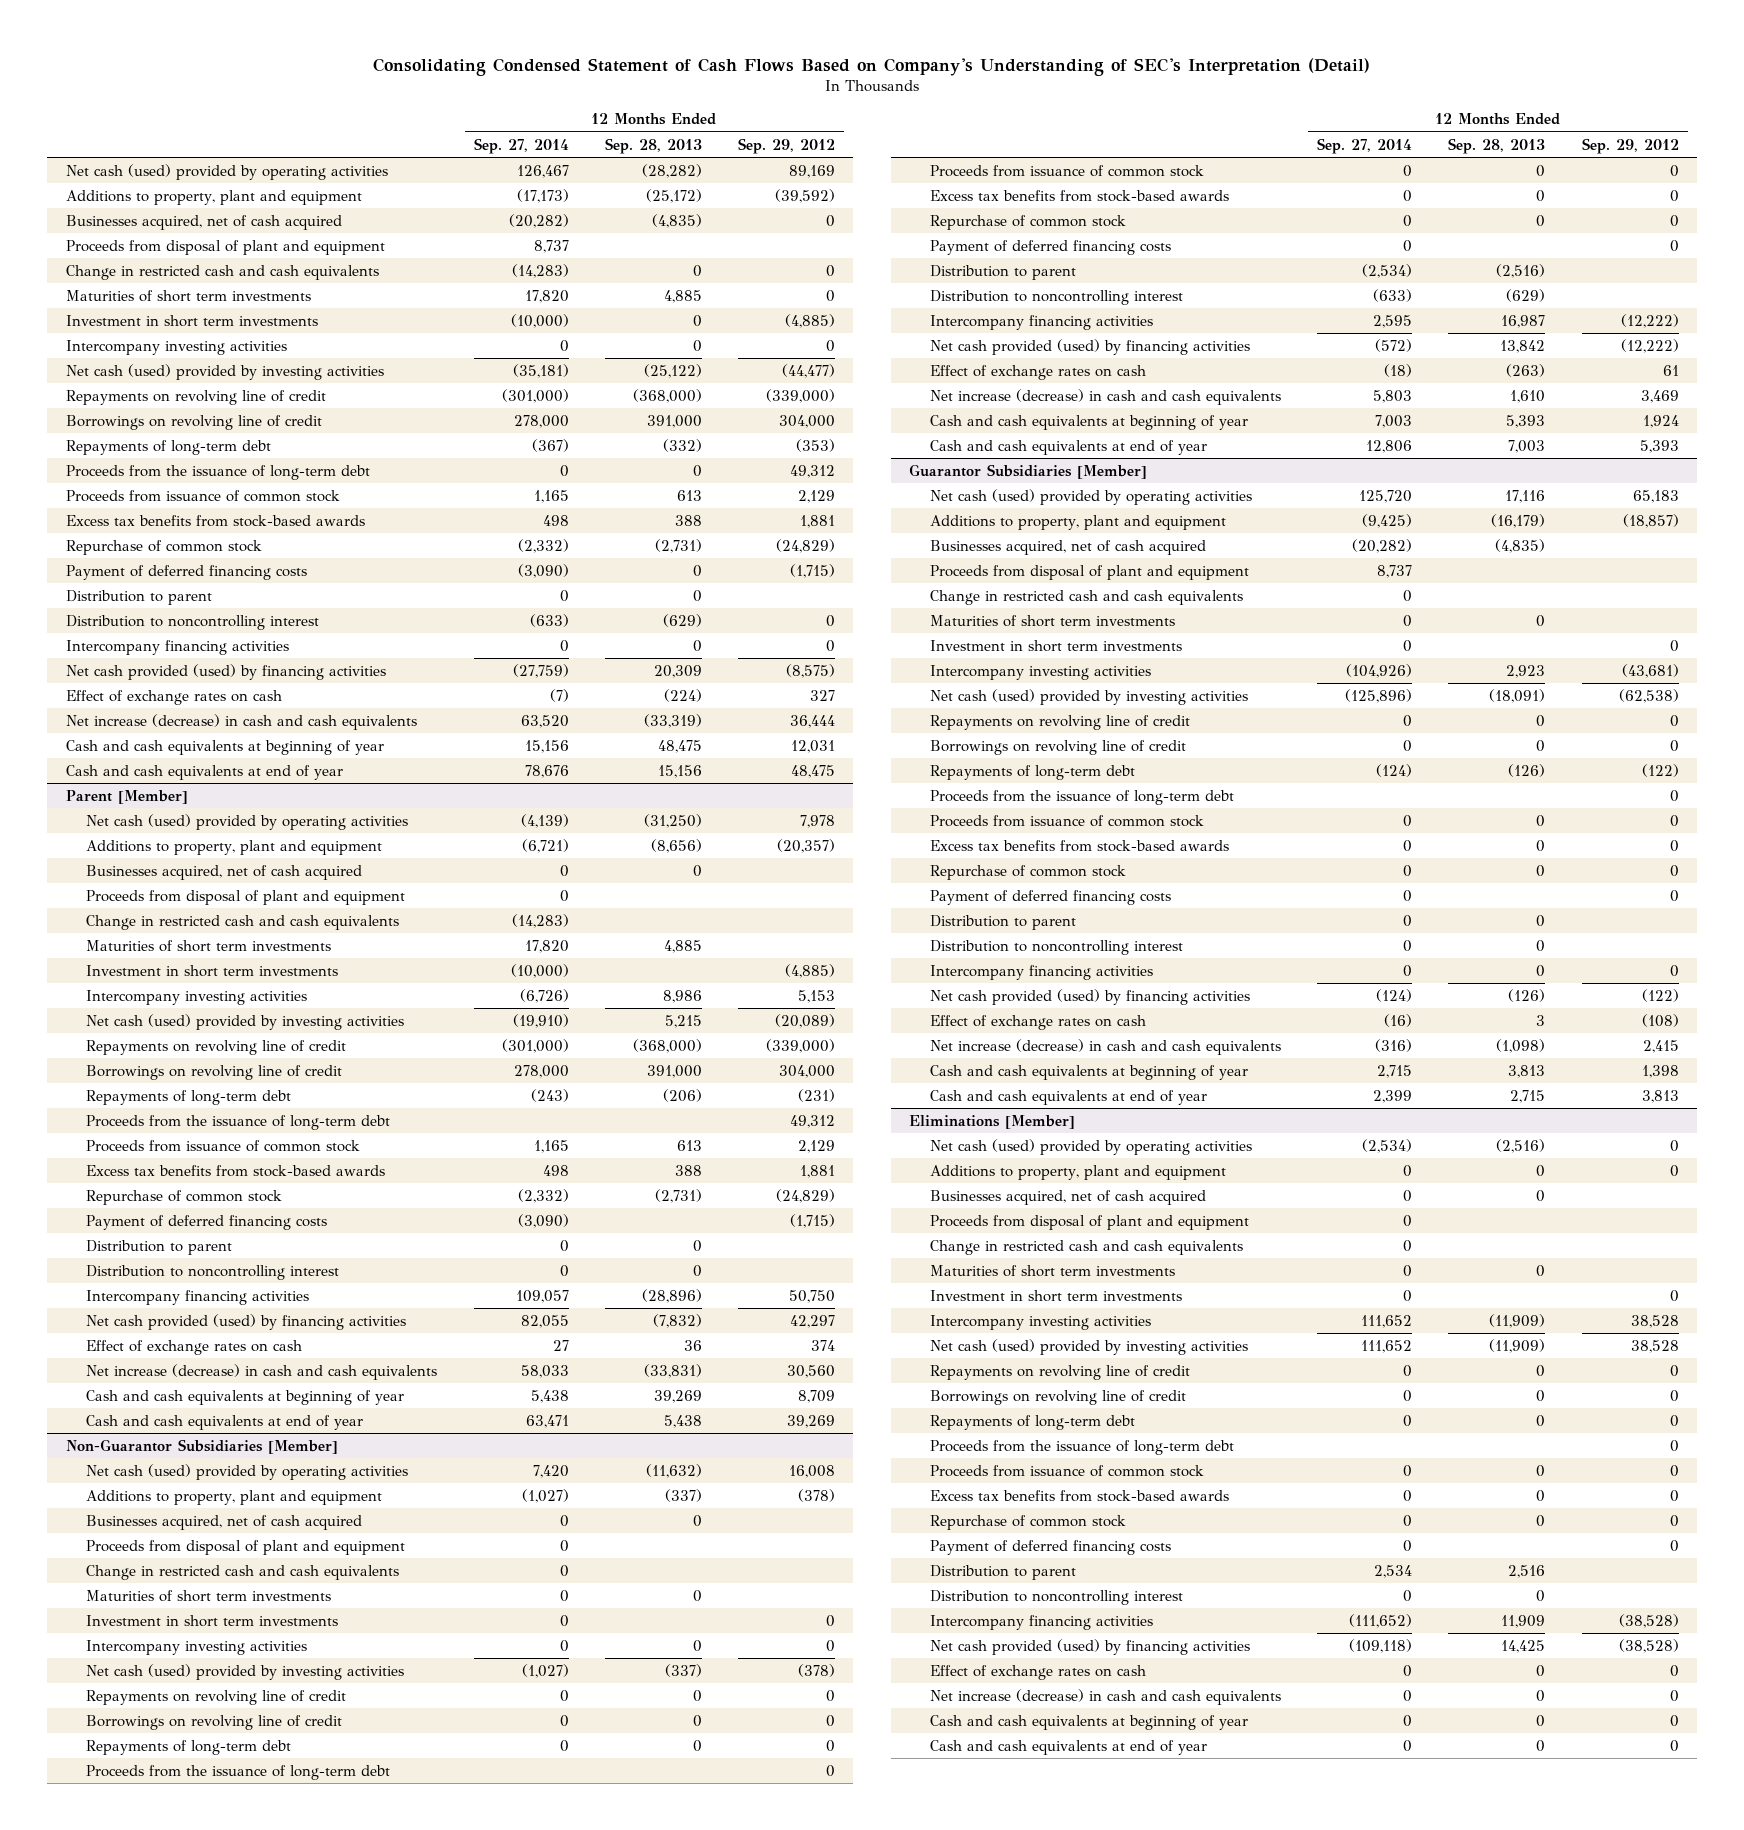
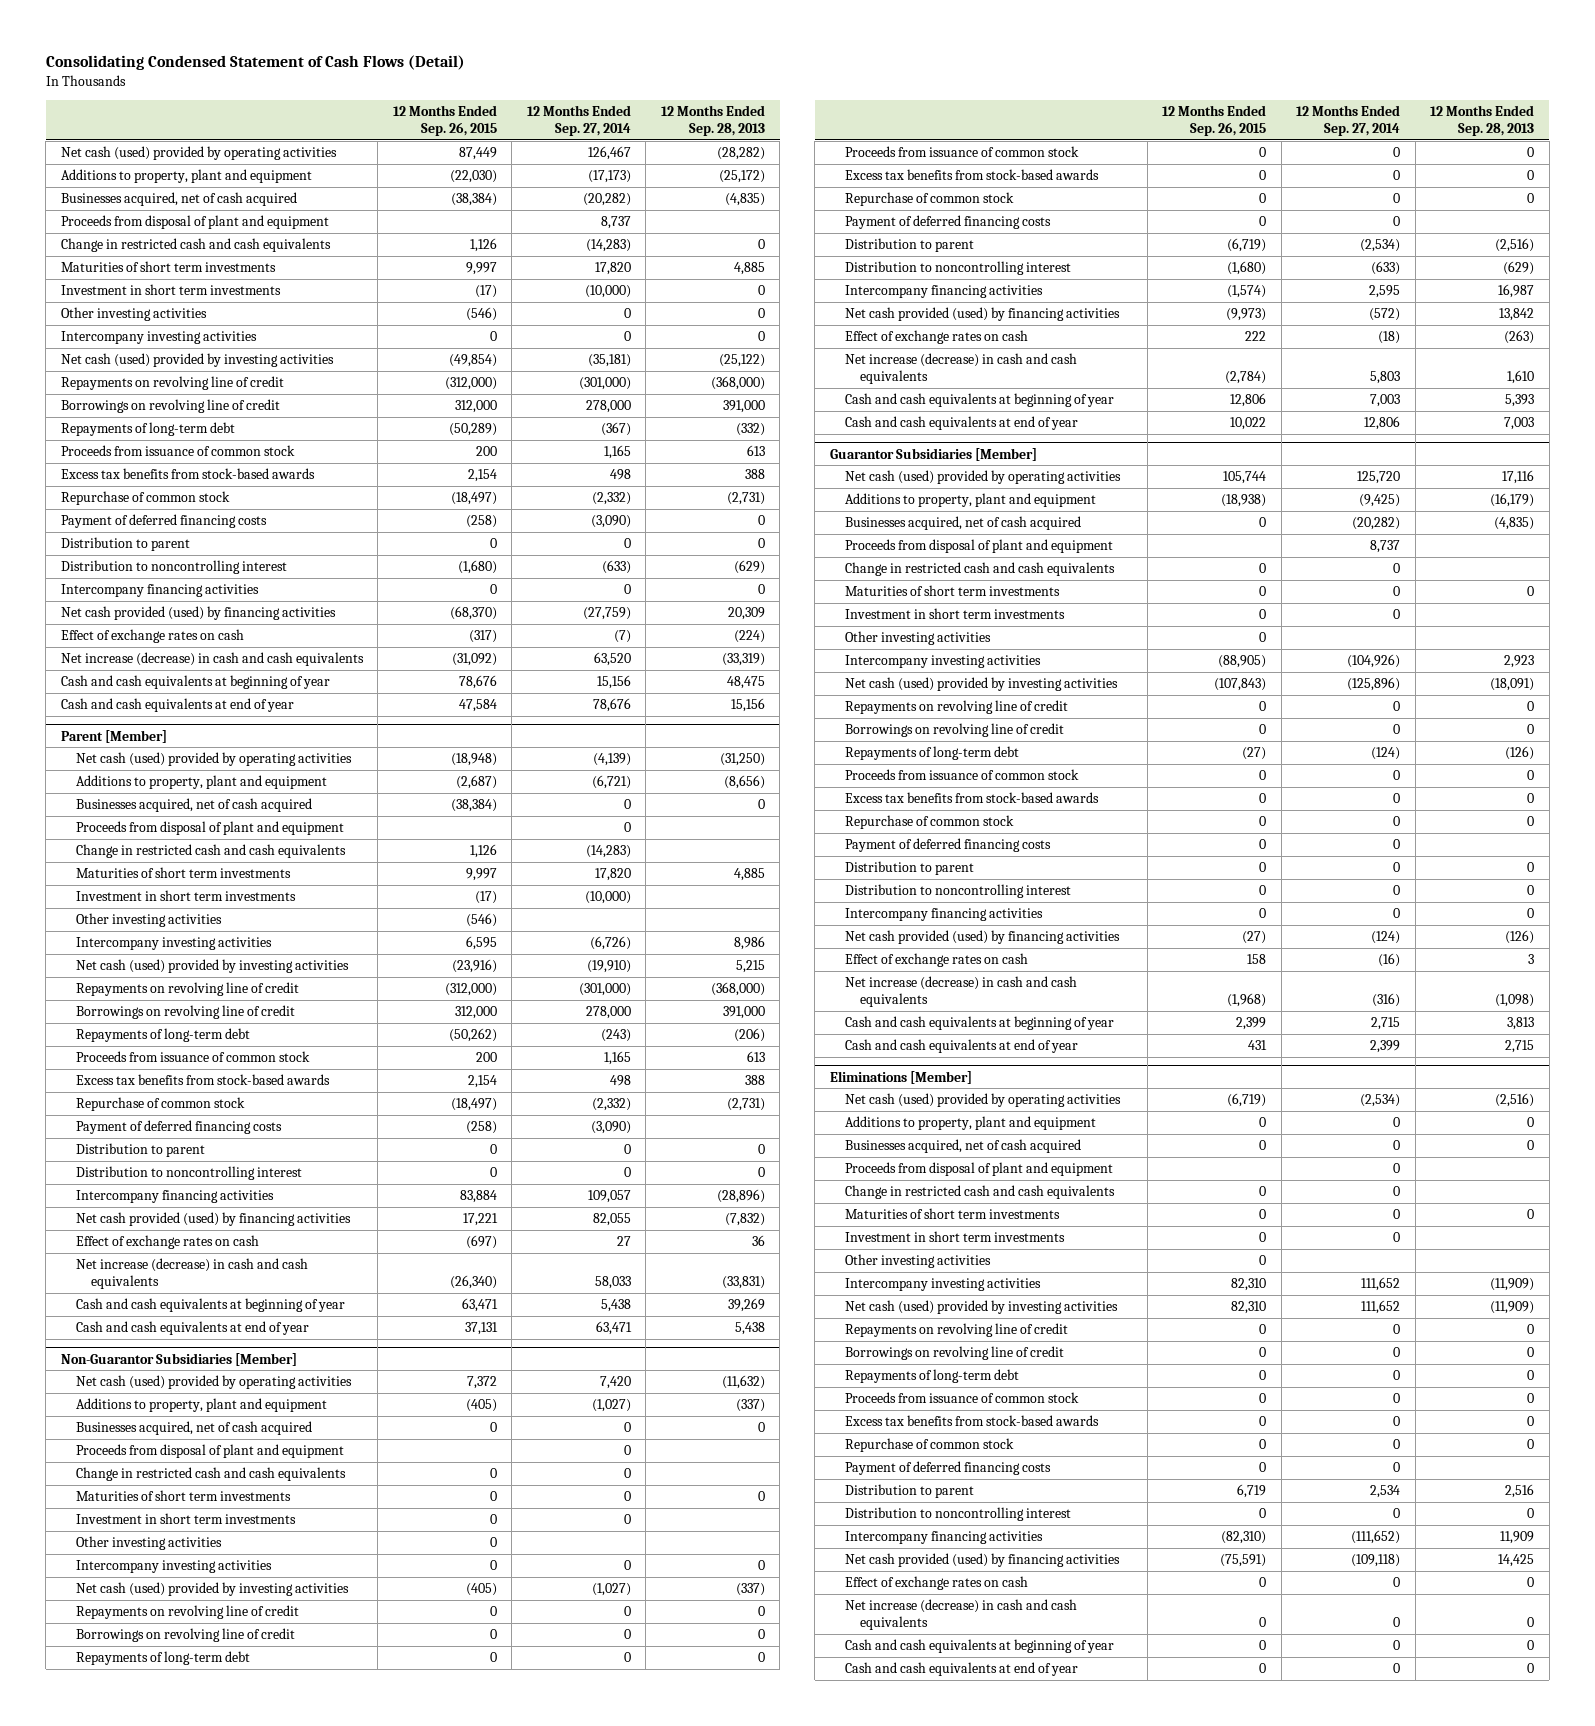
- Consolidating Condensed Statement of Cash Flows Based on Company's Understanding of SEC's Interpretation (Detail)
+ Consolidating Condensed Statement of Cash Flows (Detail)
- | 12 Months Ended Sep. 27, 2014 | 12 Months Ended Sep. 28, 2013 | 12 Months Ended Sep. 29, 2012
+ | 12 Months Ended Sep. 26, 2015 | 12 Months Ended Sep. 27, 2014 | 12 Months Ended Sep. 28, 2013
+ Other investing activities | (546) | 0 | 0
- Proceeds from the issuance of long-term debt | 0 | 0 | 49,312
@ Parent [Member]
+ Other investing activities | (546) | |
- Proceeds from the issuance of long-term debt | | | 49,312
@ Non-Guarantor Subsidiaries [Member]
+ Other investing activities | 0 | |
- Proceeds from the issuance of long-term debt | | | 0
@ Guarantor Subsidiaries [Member]
+ Other investing activities | 0 | |
- Proceeds from the issuance of long-term debt | | | 0
@ Eliminations [Member]
+ Other investing activities | 0 | |
- Proceeds from the issuance of long-term debt | | | 0

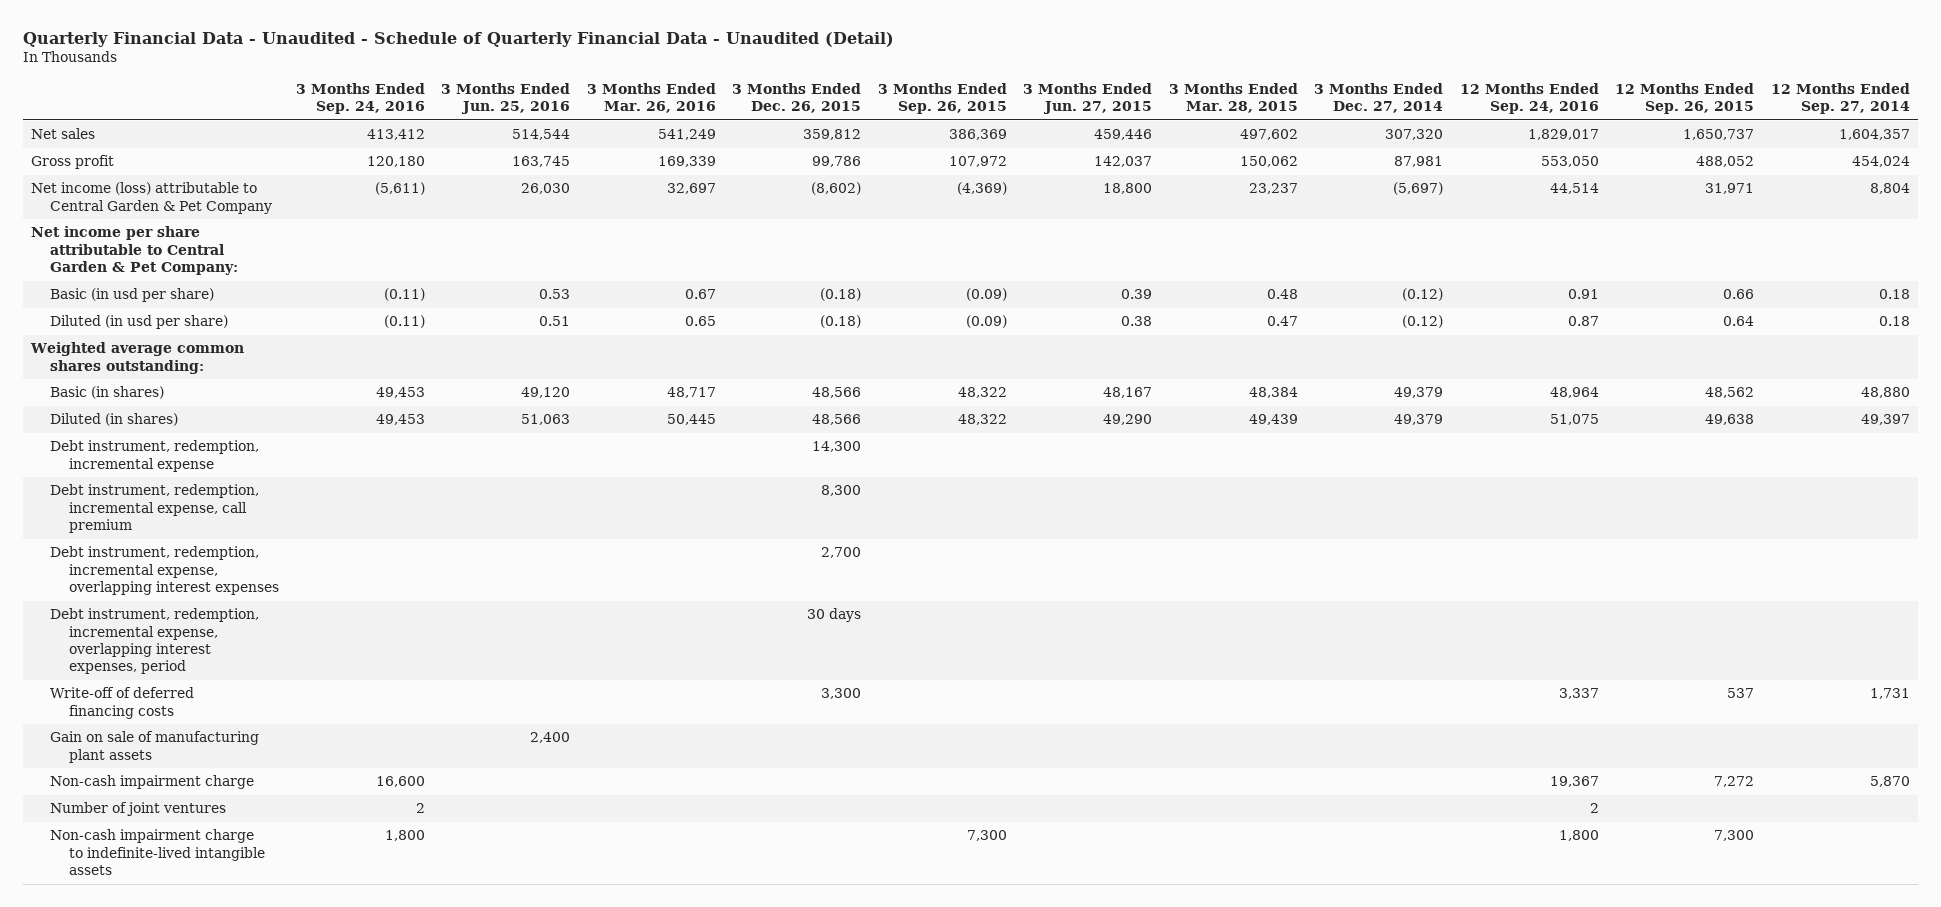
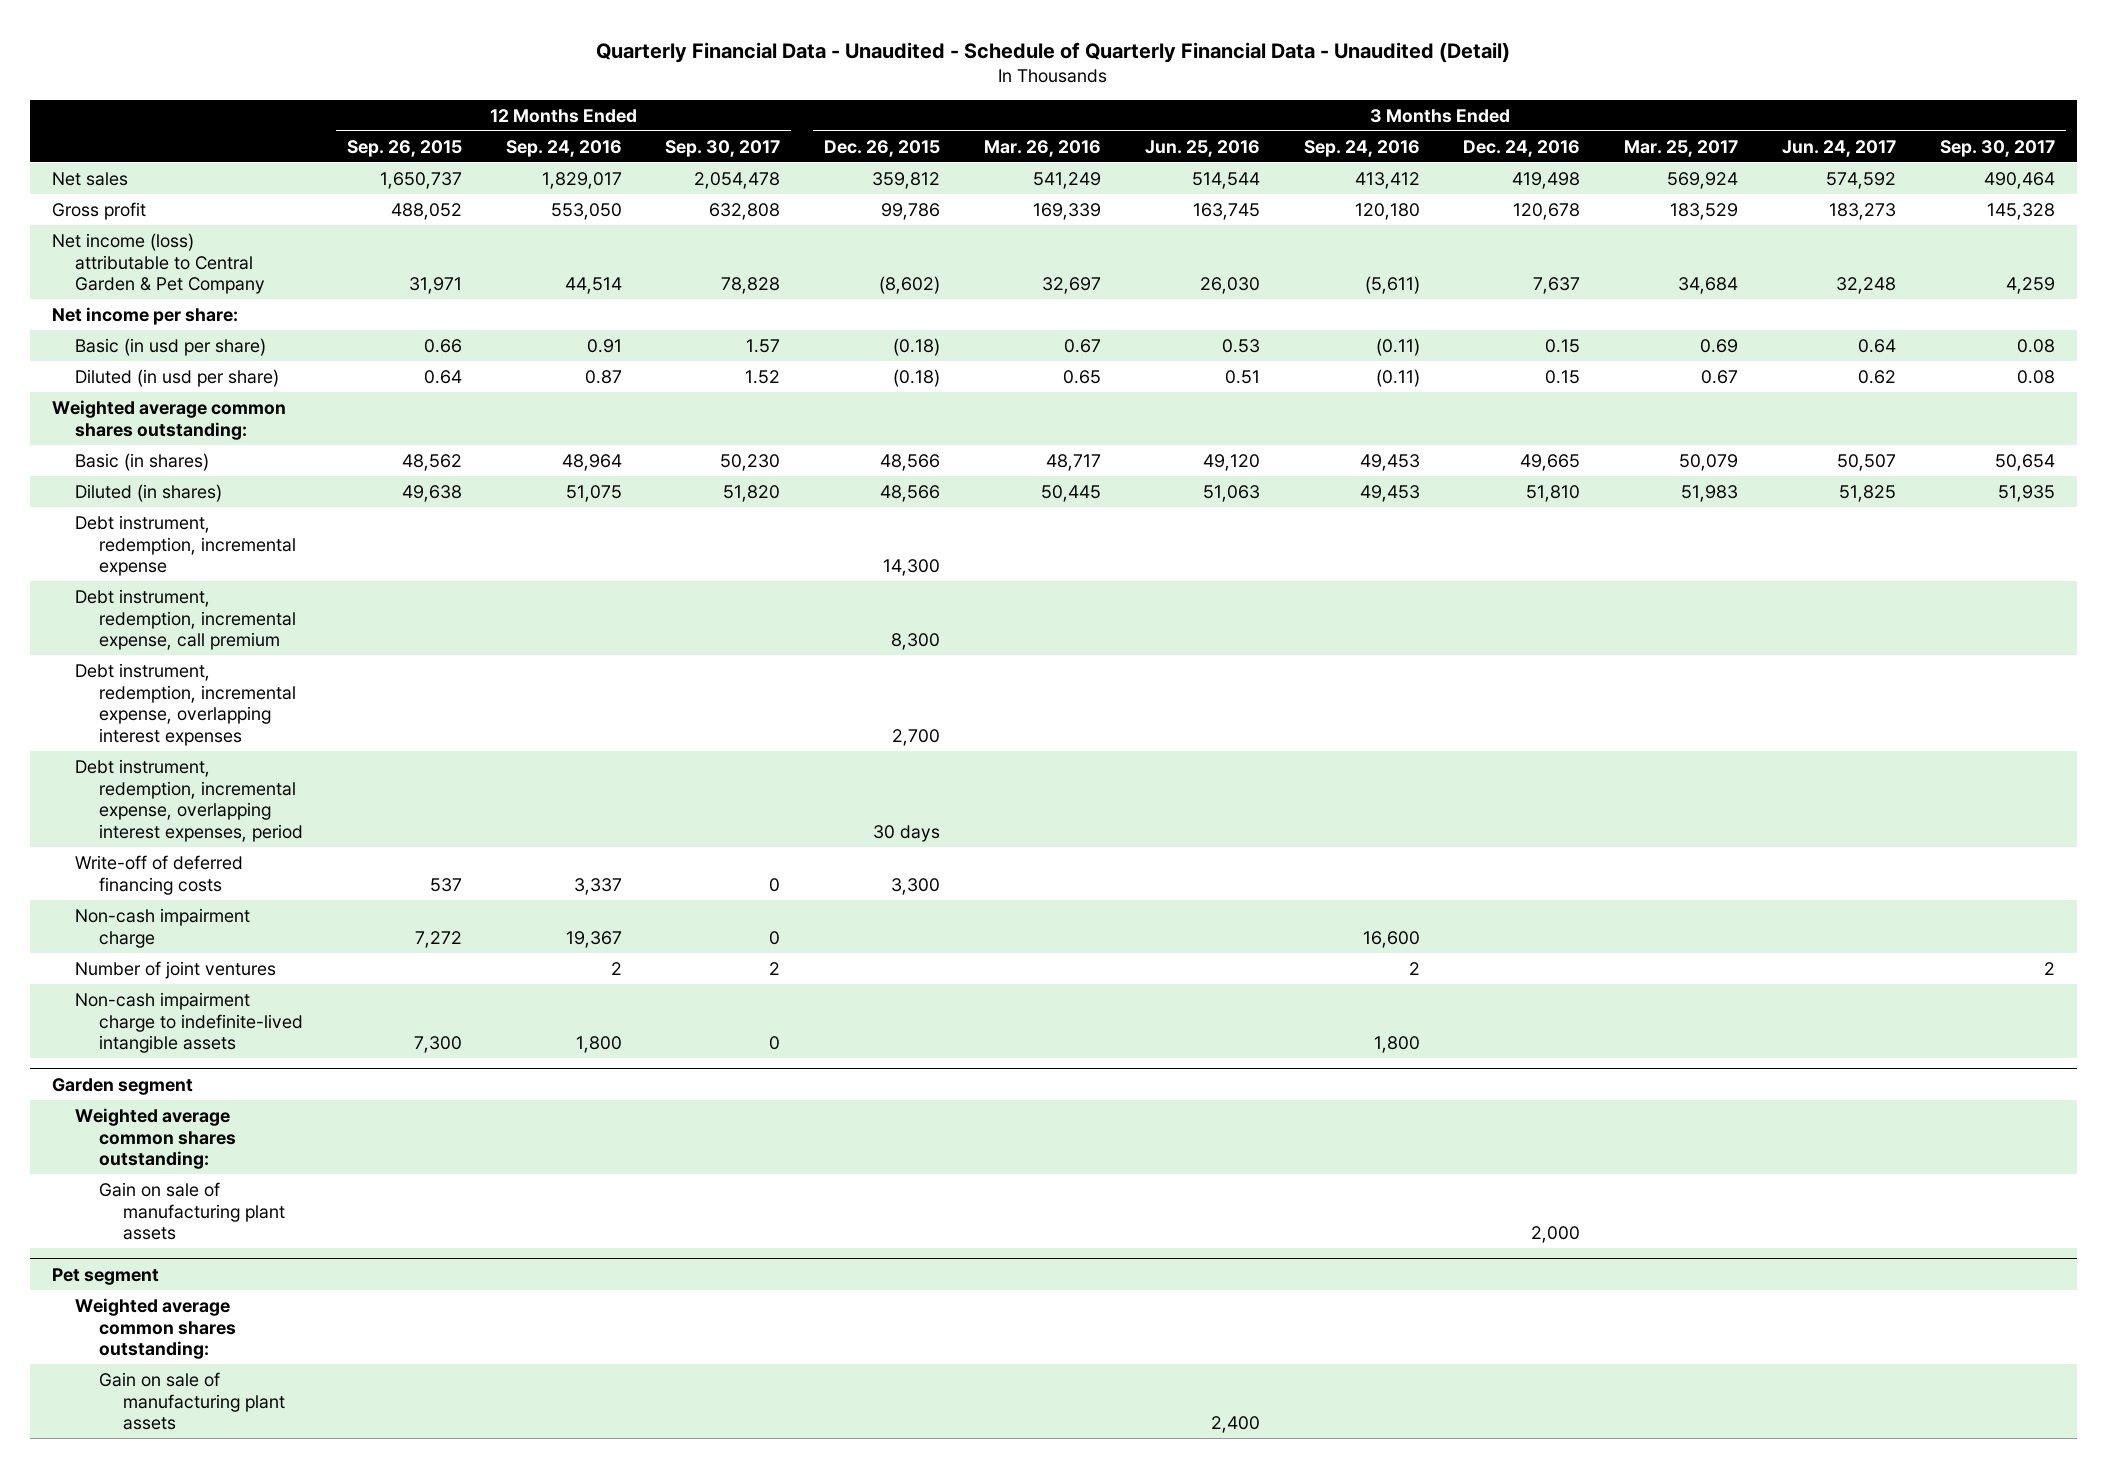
- | 3 Months Ended Sep. 24, 2016 | 3 Months Ended Jun. 25, 2016 | 3 Months Ended Mar. 26, 2016 | 3 Months Ended Dec. 26, 2015 | 3 Months Ended Sep. 26, 2015 | 3 Months Ended Jun. 27, 2015 | 3 Months Ended Mar. 28, 2015 | 3 Months Ended Dec. 27, 2014 | 12 Months Ended Sep. 24, 2016 | 12 Months Ended Sep. 26, 2015 | 12 Months Ended Sep. 27, 2014
+ | 12 Months Ended Sep. 26, 2015 | 12 Months Ended Sep. 24, 2016 | 12 Months Ended Sep. 30, 2017 | 3 Months Ended Dec. 26, 2015 | 3 Months Ended Mar. 26, 2016 | 3 Months Ended Jun. 25, 2016 | 3 Months Ended Sep. 24, 2016 | 3 Months Ended Dec. 24, 2016 | 3 Months Ended Mar. 25, 2017 | 3 Months Ended Jun. 24, 2017 | 3 Months Ended Sep. 30, 2017
- Net income per share attributable to Central Garden & Pet Company:
+ Net income per share:
- Gain on sale of manufacturing plant assets | | 2,400 | | | | | | | | |
+ Garden segment
+ Weighted average common shares outstanding:
+ Gain on sale of manufacturing plant assets | | | | | | | | 2,000 | | |
+ Pet segment
+ Weighted average common shares outstanding:
+ Gain on sale of manufacturing plant assets | | | | | | 2,400 | | | | |

